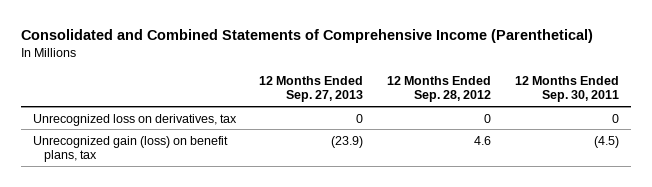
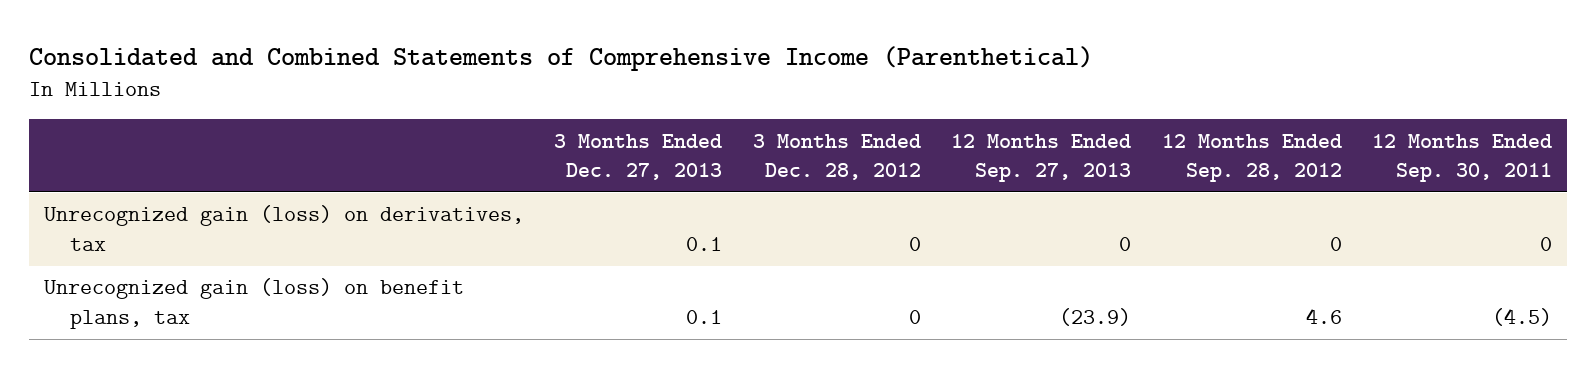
- | 12 Months Ended Sep. 27, 2013 | 12 Months Ended Sep. 28, 2012 | 12 Months Ended Sep. 30, 2011
+ | 3 Months Ended Dec. 27, 2013 | 3 Months Ended Dec. 28, 2012 | 12 Months Ended Sep. 27, 2013 | 12 Months Ended Sep. 28, 2012 | 12 Months Ended Sep. 30, 2011
- Unrecognized loss on derivatives, tax | 0 | 0 | 0
+ Unrecognized gain (loss) on derivatives, tax | 0.1 | 0 | 0 | 0 | 0

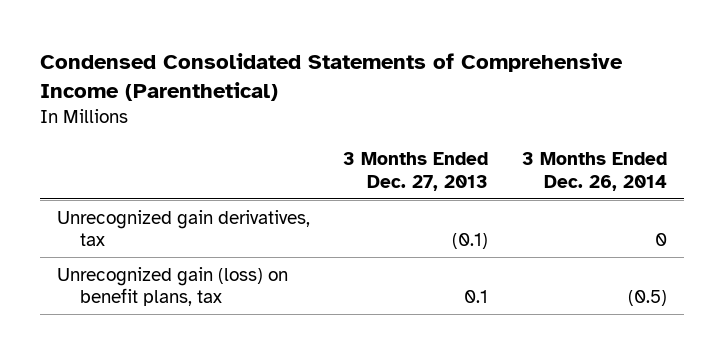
- Consolidated and Combined Statements of Comprehensive Income (Parenthetical)
+ Condensed Consolidated Statements of Comprehensive Income (Parenthetical)
- | 3 Months Ended Dec. 27, 2013 | 3 Months Ended Dec. 28, 2012 | 12 Months Ended Sep. 27, 2013 | 12 Months Ended Sep. 28, 2012 | 12 Months Ended Sep. 30, 2011
+ | 3 Months Ended Dec. 27, 2013 | 3 Months Ended Dec. 26, 2014
- Unrecognized gain (loss) on derivatives, tax | 0.1 | 0 | 0 | 0 | 0
+ Unrecognized gain derivatives, tax | (0.1) | 0

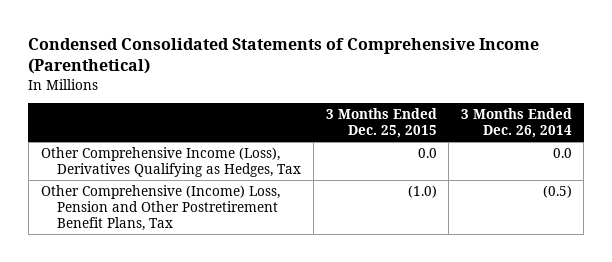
- | 3 Months Ended Dec. 27, 2013 | 3 Months Ended Dec. 26, 2014
+ | 3 Months Ended Dec. 25, 2015 | 3 Months Ended Dec. 26, 2014
- Unrecognized gain derivatives, tax | (0.1) | 0
- Unrecognized gain (loss) on benefit plans, tax | 0.1 | (0.5)
+ Other Comprehensive Income (Loss), Derivatives Qualifying as Hedges, Tax | 0.0 | 0.0
+ Other Comprehensive (Income) Loss, Pension and Other Postretirement Benefit Plans, Tax | (1.0) | (0.5)

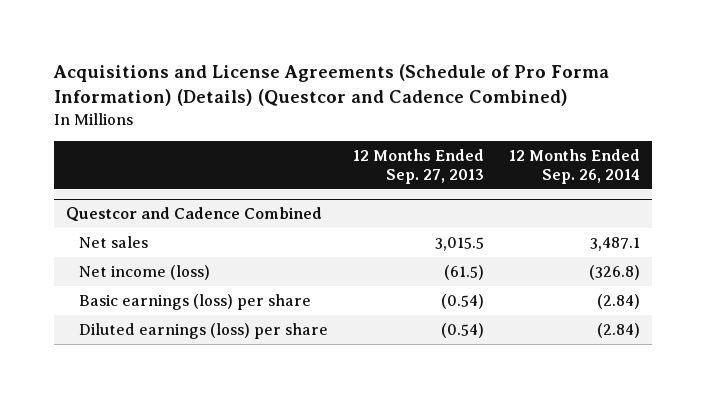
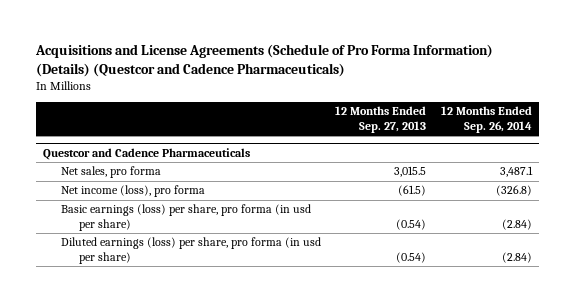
- Acquisitions and License Agreements (Schedule of Pro Forma Information) (Details) (Questcor and Cadence Combined)
+ Acquisitions and License Agreements (Schedule of Pro Forma Information) (Details) (Questcor and Cadence Pharmaceuticals)
- Questcor and Cadence Combined
- Net sales | 3,015.5 | 3,487.1
- Net income (loss) | (61.5) | (326.8)
- Basic earnings (loss) per share | (0.54) | (2.84)
- Diluted earnings (loss) per share | (0.54) | (2.84)
+ Questcor and Cadence Pharmaceuticals
+ Net sales, pro forma | 3,015.5 | 3,487.1
+ Net income (loss), pro forma | (61.5) | (326.8)
+ Basic earnings (loss) per share, pro forma (in usd per share) | (0.54) | (2.84)
+ Diluted earnings (loss) per share, pro forma (in usd per share) | (0.54) | (2.84)

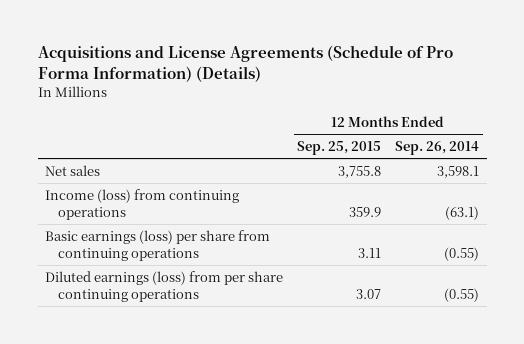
- Acquisitions and License Agreements (Schedule of Pro Forma Information) (Details) (Questcor and Cadence Pharmaceuticals)
+ Acquisitions and License Agreements (Schedule of Pro Forma Information) (Details)
- | 12 Months Ended Sep. 27, 2013 | 12 Months Ended Sep. 26, 2014
+ | 12 Months Ended Sep. 25, 2015 | 12 Months Ended Sep. 26, 2014
- Questcor and Cadence Pharmaceuticals
- Net sales, pro forma | 3,015.5 | 3,487.1
- Net income (loss), pro forma | (61.5) | (326.8)
- Basic earnings (loss) per share, pro forma (in usd per share) | (0.54) | (2.84)
- Diluted earnings (loss) per share, pro forma (in usd per share) | (0.54) | (2.84)
+ Net sales | 3,755.8 | 3,598.1
+ Income (loss) from continuing operations | 359.9 | (63.1)
+ Basic earnings (loss) per share from continuing operations | 3.11 | (0.55)
+ Diluted earnings (loss) from per share continuing operations | 3.07 | (0.55)

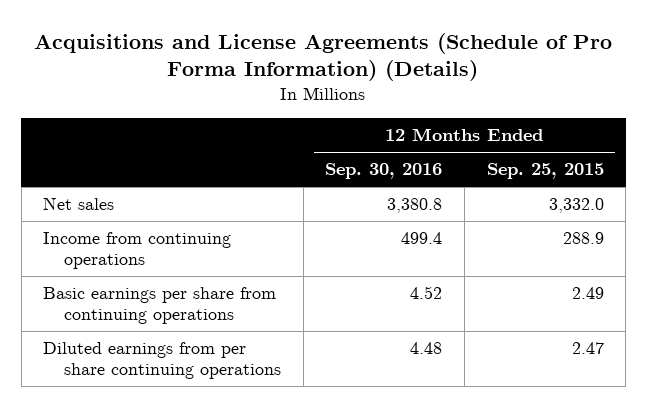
- | 12 Months Ended Sep. 25, 2015 | 12 Months Ended Sep. 26, 2014
+ | 12 Months Ended Sep. 30, 2016 | 12 Months Ended Sep. 25, 2015
- Net sales | 3,755.8 | 3,598.1
- Income (loss) from continuing operations | 359.9 | (63.1)
- Basic earnings (loss) per share from continuing operations | 3.11 | (0.55)
- Diluted earnings (loss) from per share continuing operations | 3.07 | (0.55)
+ Net sales | 3,380.8 | 3,332.0
+ Income from continuing operations | 499.4 | 288.9
+ Basic earnings per share from continuing operations | 4.52 | 2.49
+ Diluted earnings from per share continuing operations | 4.48 | 2.47

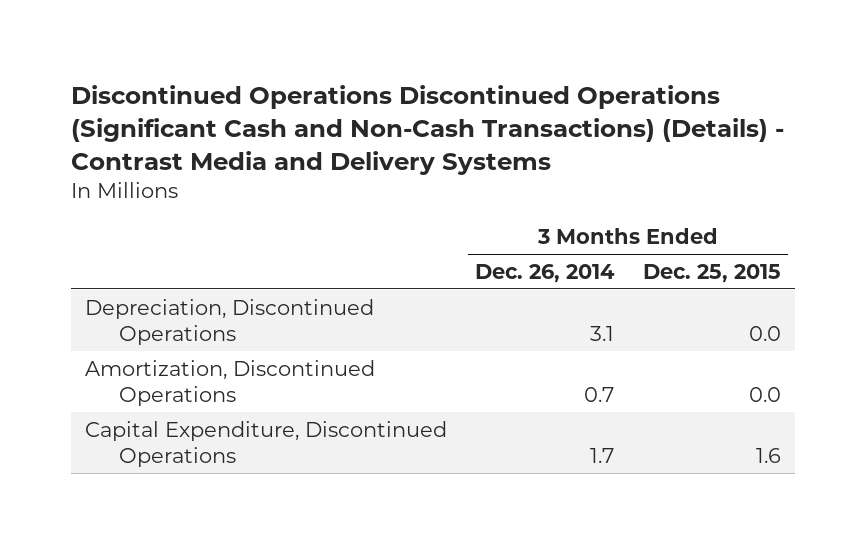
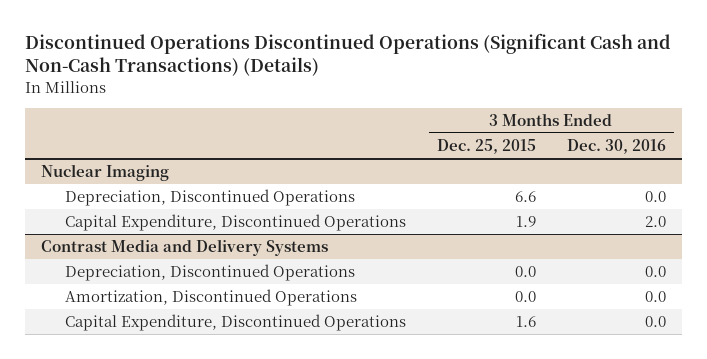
- Discontinued Operations Discontinued Operations (Significant Cash and Non-Cash Transactions) (Details) - Contrast Media and Delivery Systems
+ Discontinued Operations Discontinued Operations (Significant Cash and Non-Cash Transactions) (Details)
- | 3 Months Ended Dec. 26, 2014 | 3 Months Ended Dec. 25, 2015
+ | 3 Months Ended Dec. 25, 2015 | 3 Months Ended Dec. 30, 2016
+ Nuclear Imaging
+ Depreciation, Discontinued Operations | 6.6 | 0.0
+ Capital Expenditure, Discontinued Operations | 1.9 | 2.0
+ Contrast Media and Delivery Systems

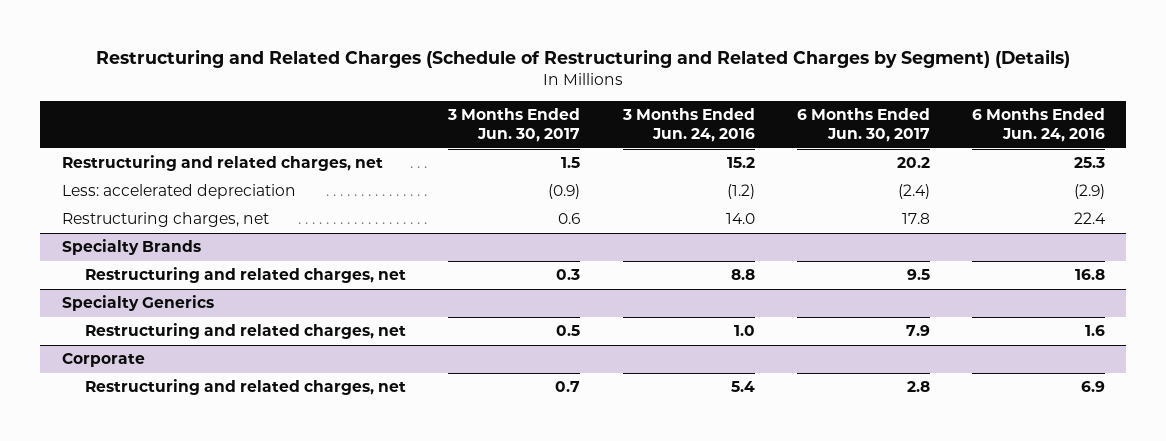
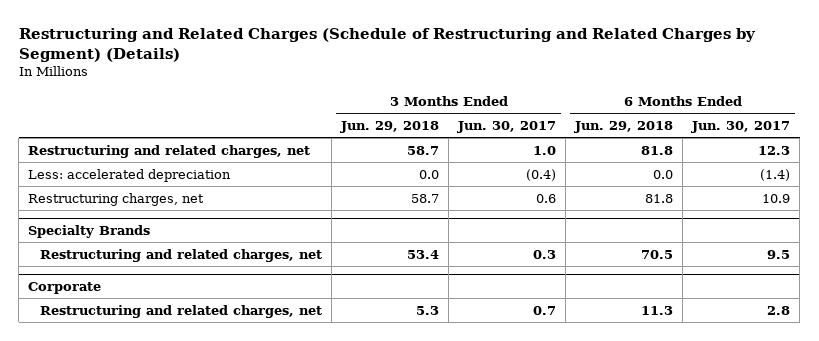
- | 3 Months Ended Jun. 30, 2017 | 3 Months Ended Jun. 24, 2016 | 6 Months Ended Jun. 30, 2017 | 6 Months Ended Jun. 24, 2016
+ | 3 Months Ended Jun. 29, 2018 | 3 Months Ended Jun. 30, 2017 | 6 Months Ended Jun. 29, 2018 | 6 Months Ended Jun. 30, 2017
- Restructuring and related charges, net | 1.5 | 15.2 | 20.2 | 25.3
- Less: accelerated depreciation | (0.9) | (1.2) | (2.4) | (2.9)
- Restructuring charges, net | 0.6 | 14.0 | 17.8 | 22.4
+ Restructuring and related charges, net | 58.7 | 1.0 | 81.8 | 12.3
+ Less: accelerated depreciation | 0.0 | (0.4) | 0.0 | (1.4)
+ Restructuring charges, net | 58.7 | 0.6 | 81.8 | 10.9
- Specialty Generics
- Restructuring and related charges, net | 0.5 | 1.0 | 7.9 | 1.6

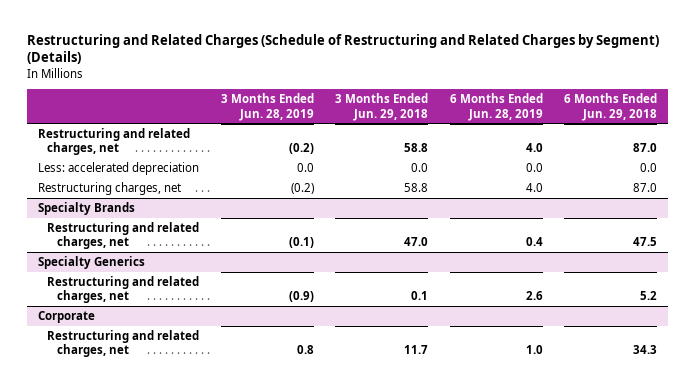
- | 3 Months Ended Jun. 29, 2018 | 3 Months Ended Jun. 30, 2017 | 6 Months Ended Jun. 29, 2018 | 6 Months Ended Jun. 30, 2017
+ | 3 Months Ended Jun. 28, 2019 | 3 Months Ended Jun. 29, 2018 | 6 Months Ended Jun. 28, 2019 | 6 Months Ended Jun. 29, 2018
- Restructuring and related charges, net | 58.7 | 1.0 | 81.8 | 12.3
+ Restructuring and related charges, net | (0.2) | 58.8 | 4.0 | 87.0
- Restructuring charges, net | 58.7 | 0.6 | 81.8 | 10.9
+ Restructuring charges, net | (0.2) | 58.8 | 4.0 | 87.0
@ Specialty Brands
- Restructuring and related charges, net | 53.4 | 0.3 | 70.5 | 9.5
+ Restructuring and related charges, net | (0.1) | 47.0 | 0.4 | 47.5
+ Specialty Generics
+ Restructuring and related charges, net | (0.9) | 0.1 | 2.6 | 5.2
@ Corporate
- Restructuring and related charges, net | 5.3 | 0.7 | 11.3 | 2.8
+ Restructuring and related charges, net | 0.8 | 11.7 | 1.0 | 34.3

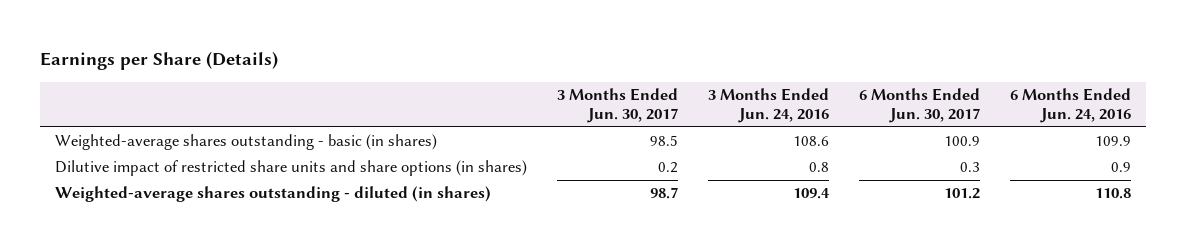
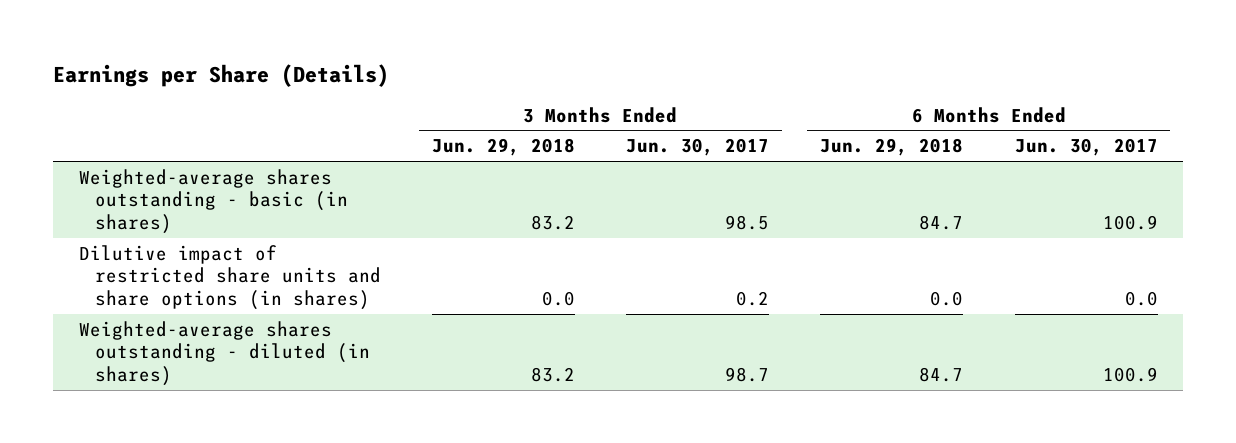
- | 3 Months Ended Jun. 30, 2017 | 3 Months Ended Jun. 24, 2016 | 6 Months Ended Jun. 30, 2017 | 6 Months Ended Jun. 24, 2016
+ | 3 Months Ended Jun. 29, 2018 | 3 Months Ended Jun. 30, 2017 | 6 Months Ended Jun. 29, 2018 | 6 Months Ended Jun. 30, 2017
- Dilutive impact of restricted share units and share options (in shares) | 0.2 | 0.8 | 0.3 | 0.9
- Weighted-average shares outstanding - diluted (in shares) | 98.7 | 109.4 | 101.2 | 110.8
+ Dilutive impact of restricted share units and share options (in shares) | 0.0 | 0.2 | 0.0 | 0.0
+ Weighted-average shares outstanding - diluted (in shares) | 83.2 | 98.7 | 84.7 | 100.9

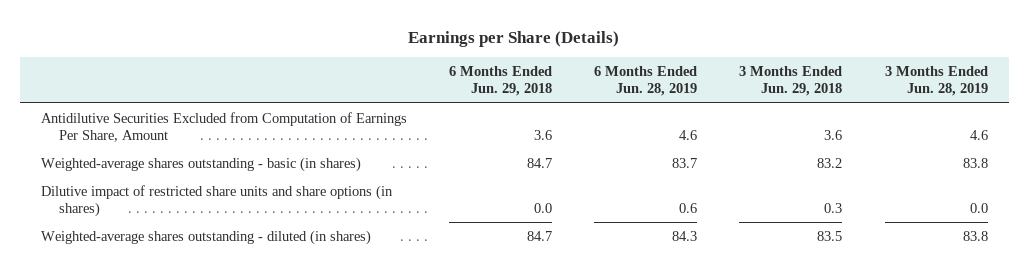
- | 3 Months Ended Jun. 29, 2018 | 3 Months Ended Jun. 30, 2017 | 6 Months Ended Jun. 29, 2018 | 6 Months Ended Jun. 30, 2017
+ | 6 Months Ended Jun. 29, 2018 | 6 Months Ended Jun. 28, 2019 | 3 Months Ended Jun. 29, 2018 | 3 Months Ended Jun. 28, 2019
+ Antidilutive Securities Excluded from Computation of Earnings Per Share, Amount | 3.6 | 4.6 | 3.6 | 4.6
- Dilutive impact of restricted share units and share options (in shares) | 0.0 | 0.2 | 0.0 | 0.0
- Weighted-average shares outstanding - diluted (in shares) | 83.2 | 98.7 | 84.7 | 100.9
+ Dilutive impact of restricted share units and share options (in shares) | 0.0 | 0.6 | 0.3 | 0.0
+ Weighted-average shares outstanding - diluted (in shares) | 84.7 | 84.3 | 83.5 | 83.8

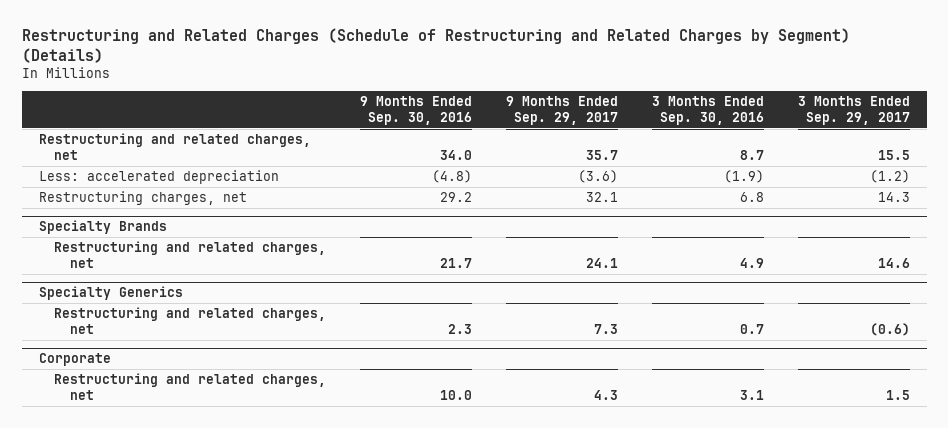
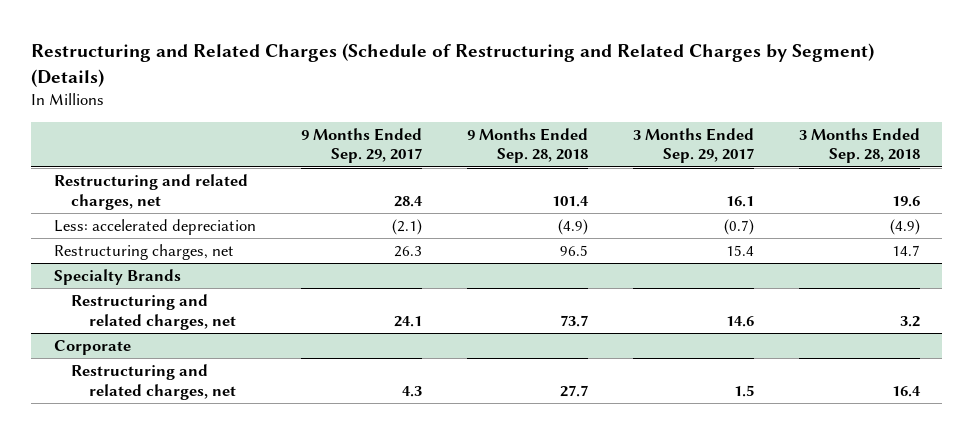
- | 9 Months Ended Sep. 30, 2016 | 9 Months Ended Sep. 29, 2017 | 3 Months Ended Sep. 30, 2016 | 3 Months Ended Sep. 29, 2017
+ | 9 Months Ended Sep. 29, 2017 | 9 Months Ended Sep. 28, 2018 | 3 Months Ended Sep. 29, 2017 | 3 Months Ended Sep. 28, 2018
- Restructuring and related charges, net | 34.0 | 35.7 | 8.7 | 15.5
- Less: accelerated depreciation | (4.8) | (3.6) | (1.9) | (1.2)
- Restructuring charges, net | 29.2 | 32.1 | 6.8 | 14.3
+ Restructuring and related charges, net | 28.4 | 101.4 | 16.1 | 19.6
+ Less: accelerated depreciation | (2.1) | (4.9) | (0.7) | (4.9)
+ Restructuring charges, net | 26.3 | 96.5 | 15.4 | 14.7
- Specialty Generics
- Restructuring and related charges, net | 2.3 | 7.3 | 0.7 | (0.6)

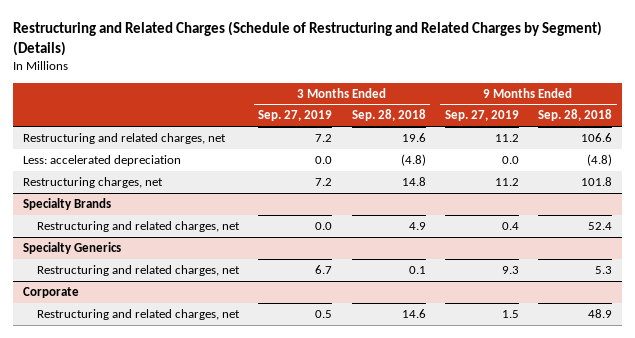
- | 9 Months Ended Sep. 29, 2017 | 9 Months Ended Sep. 28, 2018 | 3 Months Ended Sep. 29, 2017 | 3 Months Ended Sep. 28, 2018
+ | 3 Months Ended Sep. 27, 2019 | 3 Months Ended Sep. 28, 2018 | 9 Months Ended Sep. 27, 2019 | 9 Months Ended Sep. 28, 2018
- Restructuring and related charges, net | 28.4 | 101.4 | 16.1 | 19.6
- Less: accelerated depreciation | (2.1) | (4.9) | (0.7) | (4.9)
- Restructuring charges, net | 26.3 | 96.5 | 15.4 | 14.7
+ Restructuring and related charges, net | 7.2 | 19.6 | 11.2 | 106.6
+ Less: accelerated depreciation | 0.0 | (4.8) | 0.0 | (4.8)
+ Restructuring charges, net | 7.2 | 14.8 | 11.2 | 101.8
@ Specialty Brands
- Restructuring and related charges, net | 24.1 | 73.7 | 14.6 | 3.2
+ Restructuring and related charges, net | 0.0 | 4.9 | 0.4 | 52.4
+ Specialty Generics
+ Restructuring and related charges, net | 6.7 | 0.1 | 9.3 | 5.3
@ Corporate
- Restructuring and related charges, net | 4.3 | 27.7 | 1.5 | 16.4
+ Restructuring and related charges, net | 0.5 | 14.6 | 1.5 | 48.9

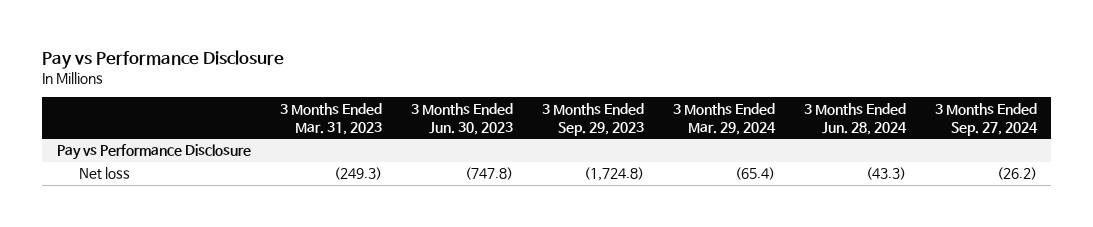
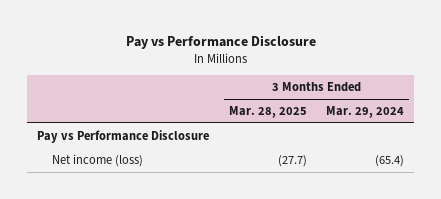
- | 3 Months Ended Mar. 31, 2023 | 3 Months Ended Jun. 30, 2023 | 3 Months Ended Sep. 29, 2023 | 3 Months Ended Mar. 29, 2024 | 3 Months Ended Jun. 28, 2024 | 3 Months Ended Sep. 27, 2024
+ | 3 Months Ended Mar. 28, 2025 | 3 Months Ended Mar. 29, 2024
- Net loss | (249.3) | (747.8) | (1,724.8) | (65.4) | (43.3) | (26.2)
+ Net income (loss) | (27.7) | (65.4)

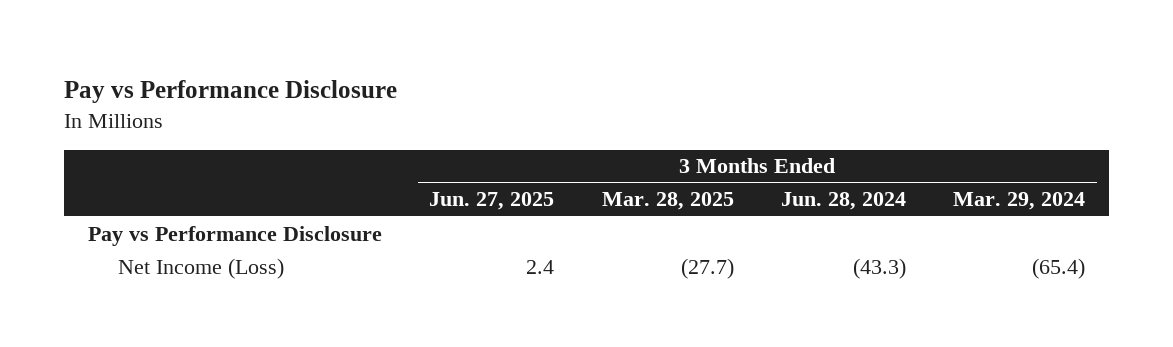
- | 3 Months Ended Mar. 28, 2025 | 3 Months Ended Mar. 29, 2024
+ | 3 Months Ended Jun. 27, 2025 | 3 Months Ended Mar. 28, 2025 | 3 Months Ended Jun. 28, 2024 | 3 Months Ended Mar. 29, 2024
- Net income (loss) | (27.7) | (65.4)
+ Net Income (Loss) | 2.4 | (27.7) | (43.3) | (65.4)

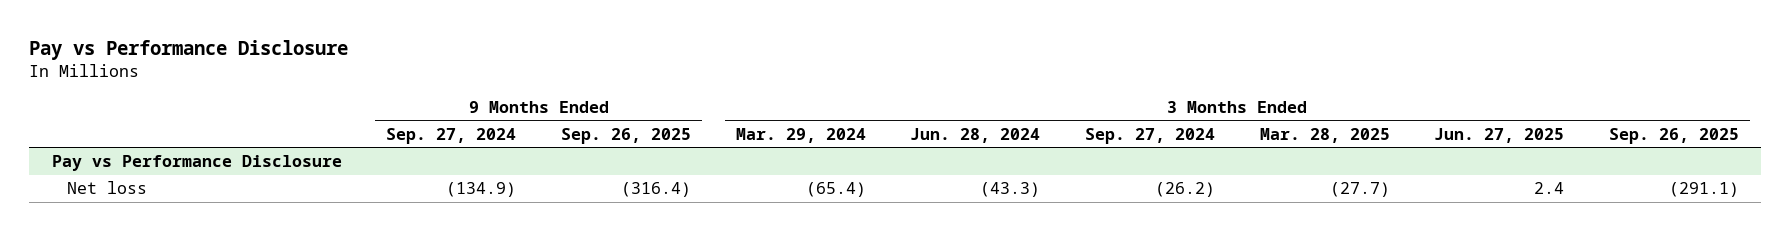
- | 3 Months Ended Jun. 27, 2025 | 3 Months Ended Mar. 28, 2025 | 3 Months Ended Jun. 28, 2024 | 3 Months Ended Mar. 29, 2024
+ | 9 Months Ended Sep. 27, 2024 | 9 Months Ended Sep. 26, 2025 | 3 Months Ended Mar. 29, 2024 | 3 Months Ended Jun. 28, 2024 | 3 Months Ended Sep. 27, 2024 | 3 Months Ended Mar. 28, 2025 | 3 Months Ended Jun. 27, 2025 | 3 Months Ended Sep. 26, 2025
- Net Income (Loss) | 2.4 | (27.7) | (43.3) | (65.4)
+ Net loss | (134.9) | (316.4) | (65.4) | (43.3) | (26.2) | (27.7) | 2.4 | (291.1)

